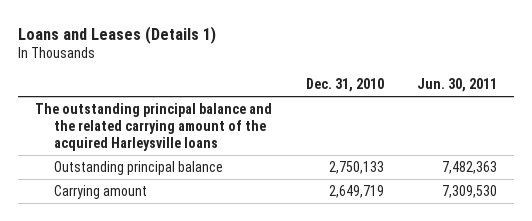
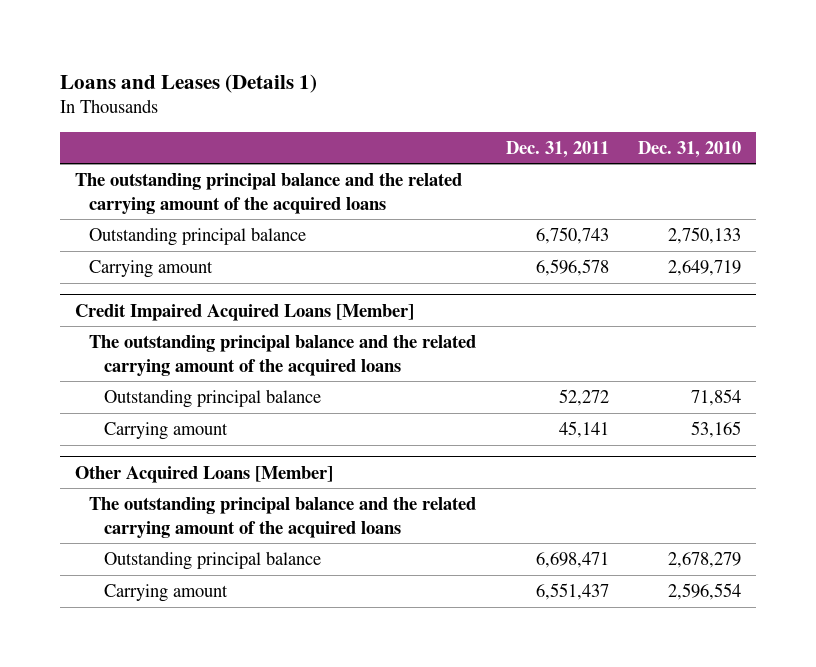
- | Dec. 31, 2010 | Jun. 30, 2011
+ | Dec. 31, 2011 | Dec. 31, 2010
- The outstanding principal balance and the related carrying amount of the acquired Harleysville loans
+ The outstanding principal balance and the related carrying amount of the acquired loans
+ Credit Impaired Acquired Loans [Member]
+ The outstanding principal balance and the related carrying amount of the acquired loans
+ Outstanding principal balance | 52,272 | 71,854
+ Carrying amount | 45,141 | 53,165
+ Other Acquired Loans [Member]
+ The outstanding principal balance and the related carrying amount of the acquired loans
+ Outstanding principal balance | 6,698,471 | 2,678,279
+ Carrying amount | 6,551,437 | 2,596,554

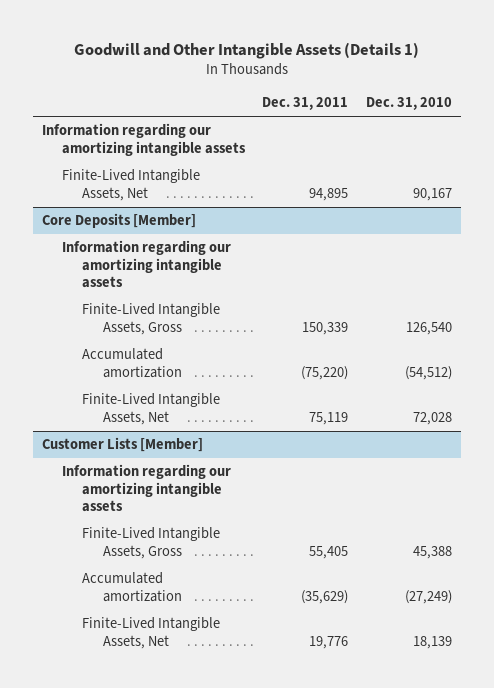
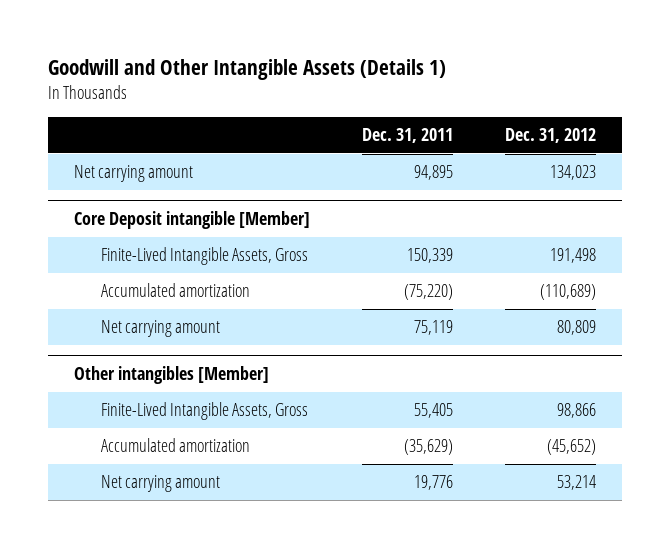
- | Dec. 31, 2011 | Dec. 31, 2010
+ | Dec. 31, 2011 | Dec. 31, 2012
- Information regarding our amortizing intangible assets
- Finite-Lived Intangible Assets, Net | 94,895 | 90,167
- Core Deposits [Member]
- Information regarding our amortizing intangible assets
+ Net carrying amount | 94,895 | 134,023
+ Core Deposit intangible [Member]
- Finite-Lived Intangible Assets, Net | 75,119 | 72,028
- Customer Lists [Member]
- Information regarding our amortizing intangible assets
+ Net carrying amount | 75,119 | 80,809
+ Other intangibles [Member]
- Finite-Lived Intangible Assets, Net | 19,776 | 18,139
+ Net carrying amount | 19,776 | 53,214

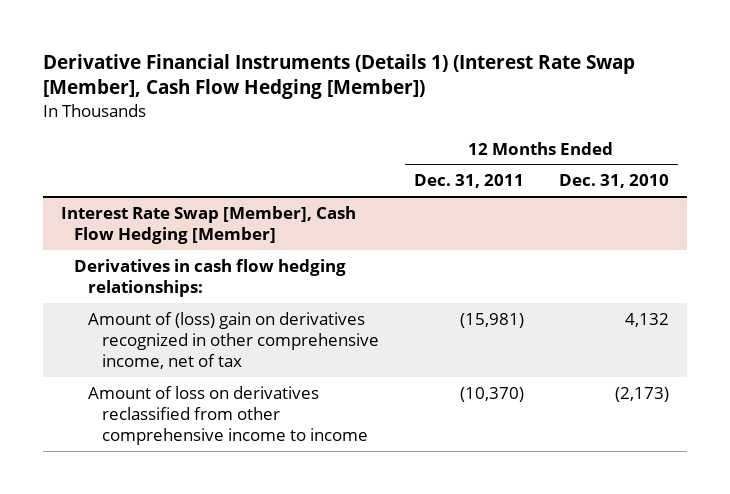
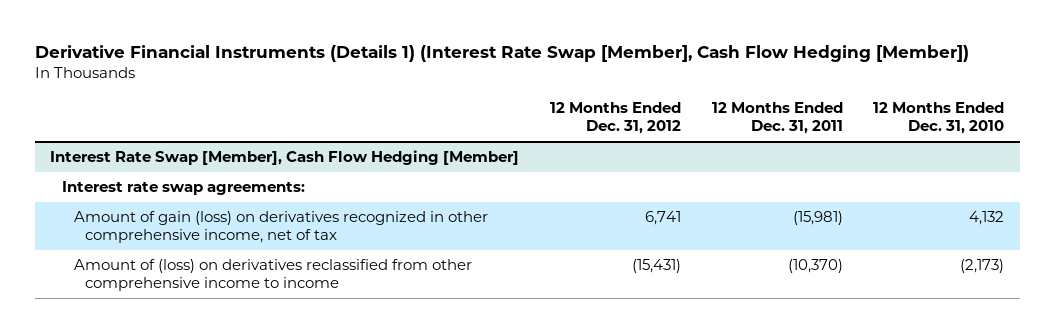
- | 12 Months Ended Dec. 31, 2011 | 12 Months Ended Dec. 31, 2010
+ | 12 Months Ended Dec. 31, 2012 | 12 Months Ended Dec. 31, 2011 | 12 Months Ended Dec. 31, 2010
@ Interest Rate Swap [Member], Cash Flow Hedging [Member]
- Derivatives in cash flow hedging relationships:
- Amount of (loss) gain on derivatives recognized in other comprehensive income, net of tax | (15,981) | 4,132
- Amount of loss on derivatives reclassified from other comprehensive income to income | (10,370) | (2,173)
+ Interest rate swap agreements:
+ Amount of gain (loss) on derivatives recognized in other comprehensive income, net of tax | 6,741 | (15,981) | 4,132
+ Amount of (loss) on derivatives reclassified from other comprehensive income to income | (15,431) | (10,370) | (2,173)

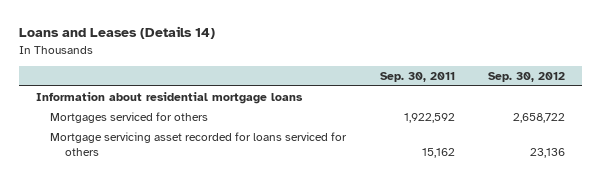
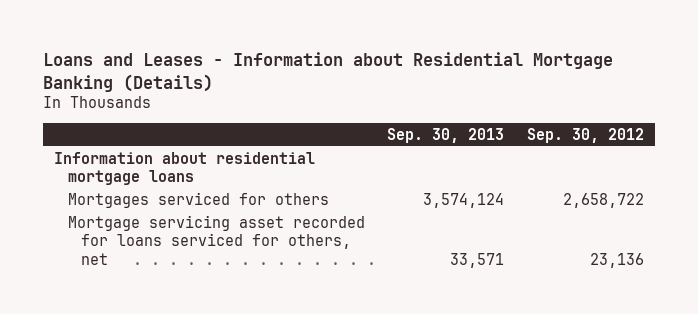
- Loans and Leases (Details 14)
+ Loans and Leases - Information about Residential Mortgage Banking (Details)
- | Sep. 30, 2011 | Sep. 30, 2012
+ | Sep. 30, 2013 | Sep. 30, 2012
- Mortgage servicing asset recorded for loans serviced for others | 15,162 | 23,136
+ Mortgage servicing asset recorded for loans serviced for others, net | 33,571 | 23,136

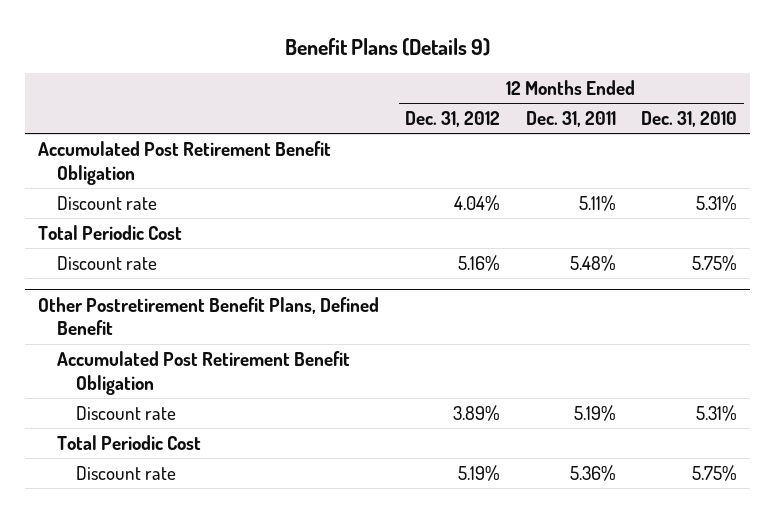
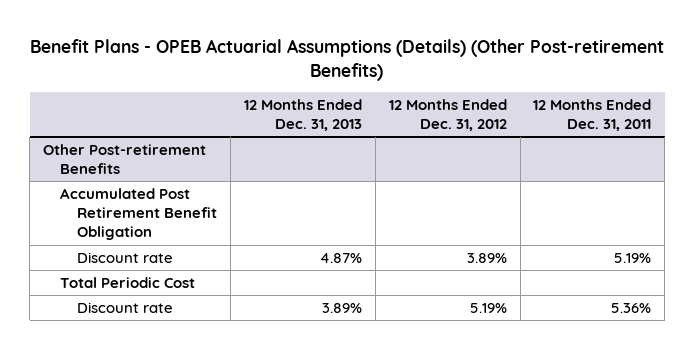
- Benefit Plans (Details 9)
+ Benefit Plans - OPEB Actuarial Assumptions (Details) (Other Post-retirement Benefits)
- | 12 Months Ended Dec. 31, 2012 | 12 Months Ended Dec. 31, 2011 | 12 Months Ended Dec. 31, 2010
+ | 12 Months Ended Dec. 31, 2013 | 12 Months Ended Dec. 31, 2012 | 12 Months Ended Dec. 31, 2011
- Accumulated Post Retirement Benefit Obligation
- Discount rate | 4.04% | 5.11% | 5.31%
- Total Periodic Cost
- Discount rate | 5.16% | 5.48% | 5.75%
- Other Postretirement Benefit Plans, Defined Benefit
+ Other Post-retirement Benefits

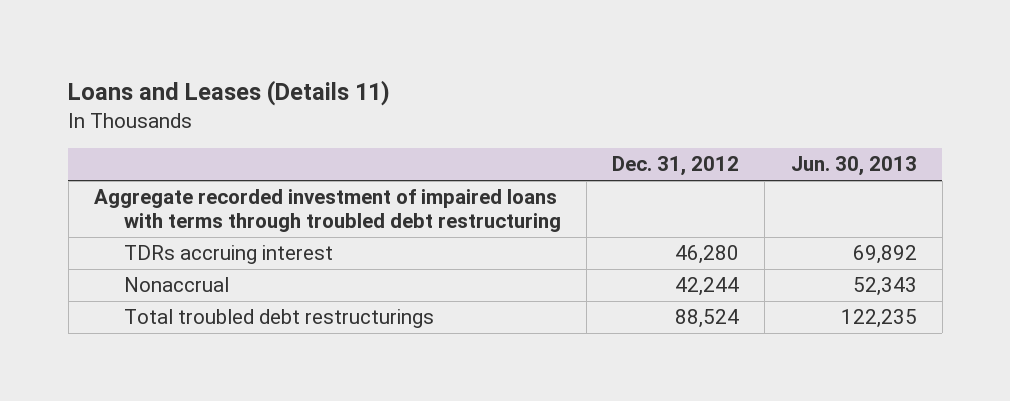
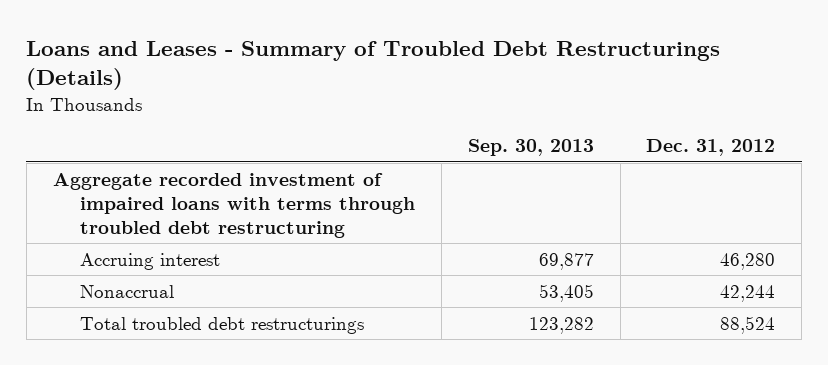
- Loans and Leases (Details 11)
+ Loans and Leases - Summary of Troubled Debt Restructurings (Details)
- | Dec. 31, 2012 | Jun. 30, 2013
+ | Sep. 30, 2013 | Dec. 31, 2012
- TDRs accruing interest | 46,280 | 69,892
+ Accruing interest | 69,877 | 46,280

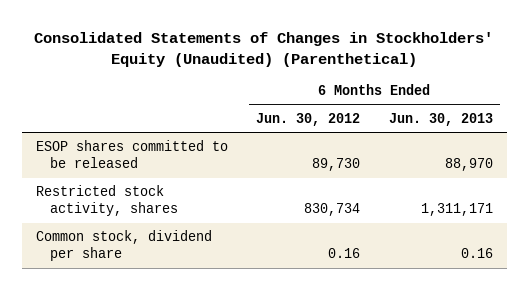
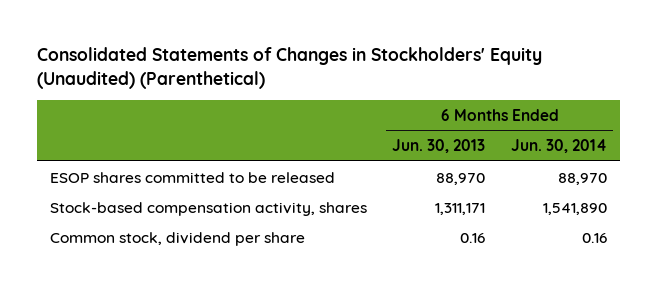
- | 6 Months Ended Jun. 30, 2012 | 6 Months Ended Jun. 30, 2013
+ | 6 Months Ended Jun. 30, 2013 | 6 Months Ended Jun. 30, 2014
- Restricted stock activity, shares | 830,734 | 1,311,171
+ Stock-based compensation activity, shares | 1,311,171 | 1,541,890

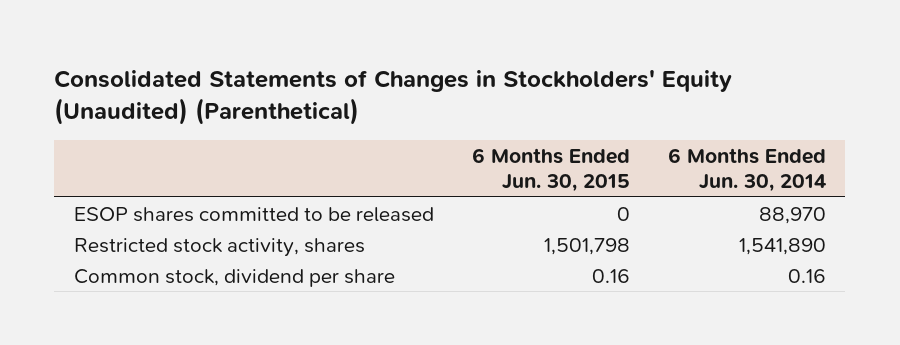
- | 6 Months Ended Jun. 30, 2013 | 6 Months Ended Jun. 30, 2014
+ | 6 Months Ended Jun. 30, 2015 | 6 Months Ended Jun. 30, 2014
- Stock-based compensation activity, shares | 1,311,171 | 1,541,890
+ Restricted stock activity, shares | 1,501,798 | 1,541,890

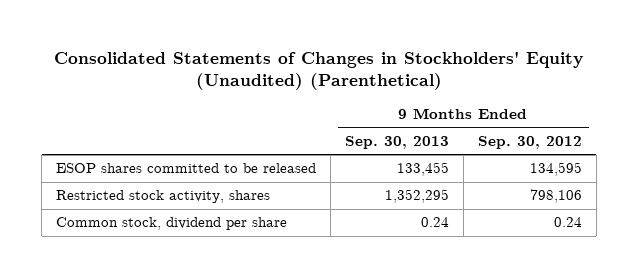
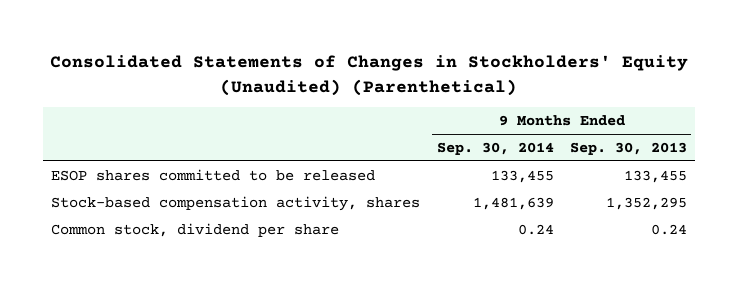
- | 9 Months Ended Sep. 30, 2013 | 9 Months Ended Sep. 30, 2012
+ | 9 Months Ended Sep. 30, 2014 | 9 Months Ended Sep. 30, 2013
- Restricted stock activity, shares | 1,352,295 | 798,106
+ Stock-based compensation activity, shares | 1,481,639 | 1,352,295

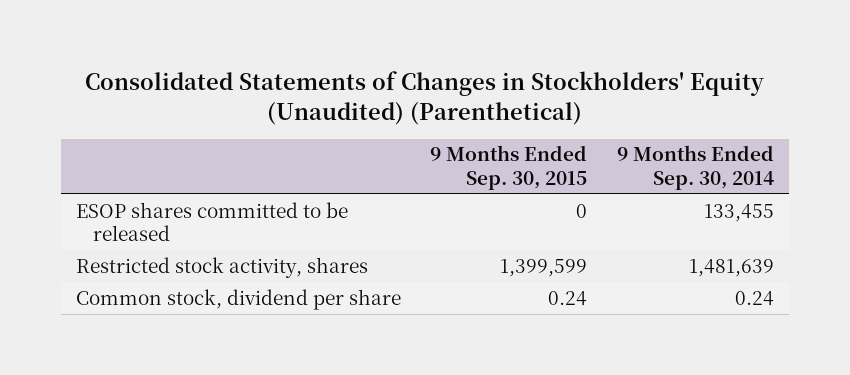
- | 9 Months Ended Sep. 30, 2014 | 9 Months Ended Sep. 30, 2013
+ | 9 Months Ended Sep. 30, 2015 | 9 Months Ended Sep. 30, 2014
- Stock-based compensation activity, shares | 1,481,639 | 1,352,295
+ Restricted stock activity, shares | 1,399,599 | 1,481,639

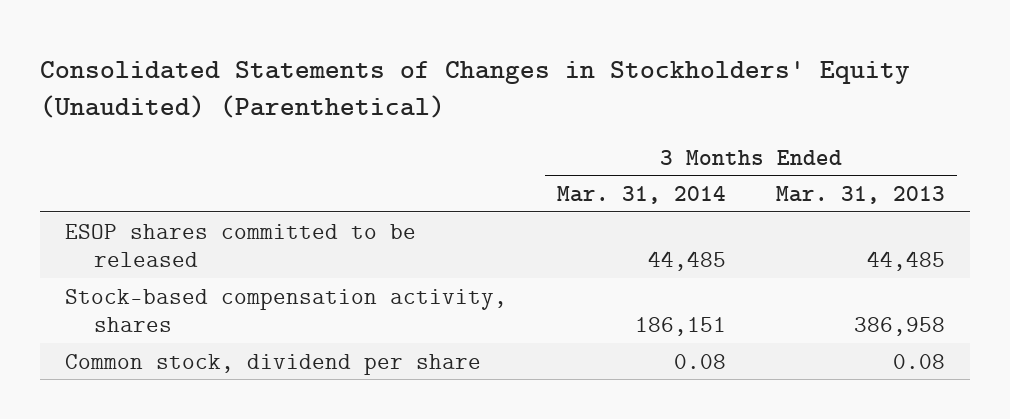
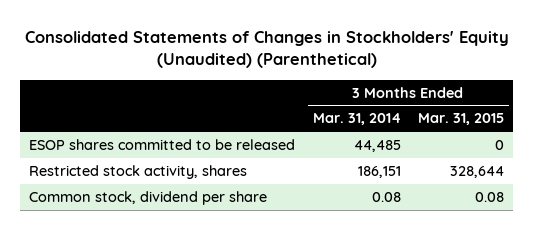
- | 3 Months Ended Mar. 31, 2014 | 3 Months Ended Mar. 31, 2013
+ | 3 Months Ended Mar. 31, 2014 | 3 Months Ended Mar. 31, 2015
- Stock-based compensation activity, shares | 186,151 | 386,958
+ Restricted stock activity, shares | 186,151 | 328,644

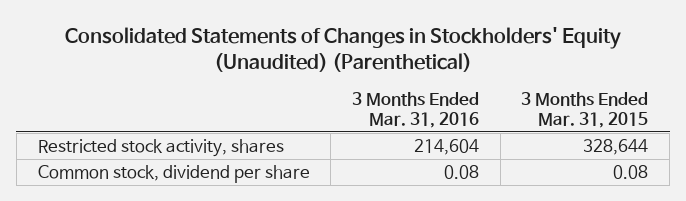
- | 3 Months Ended Mar. 31, 2014 | 3 Months Ended Mar. 31, 2015
+ | 3 Months Ended Mar. 31, 2016 | 3 Months Ended Mar. 31, 2015
- ESOP shares committed to be released | 44,485 | 0

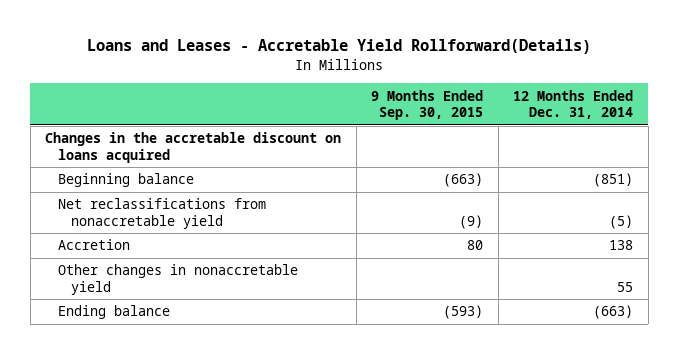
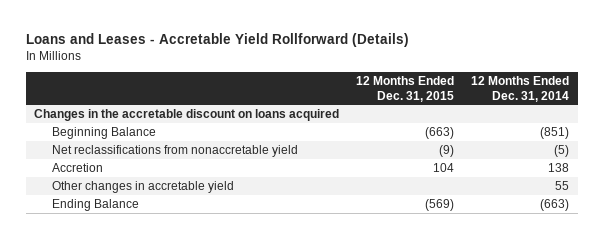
- Loans and Leases - Accretable Yield Rollforward(Details)
+ Loans and Leases - Accretable Yield Rollforward (Details)
- | 9 Months Ended Sep. 30, 2015 | 12 Months Ended Dec. 31, 2014
+ | 12 Months Ended Dec. 31, 2015 | 12 Months Ended Dec. 31, 2014
- Beginning balance | (663) | (851)
+ Beginning Balance | (663) | (851)
- Other changes in nonaccretable yield | | 55
- Ending balance | (593) | (663)
+ Other changes in accretable yield | | 55
+ Ending Balance | (569) | (663)

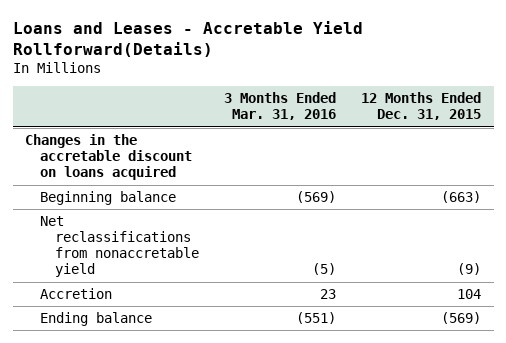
- Loans and Leases - Accretable Yield Rollforward (Details)
+ Loans and Leases - Accretable Yield Rollforward(Details)
- | 12 Months Ended Dec. 31, 2015 | 12 Months Ended Dec. 31, 2014
+ | 3 Months Ended Mar. 31, 2016 | 12 Months Ended Dec. 31, 2015
- Beginning Balance | (663) | (851)
+ Beginning balance | (569) | (663)
- Other changes in accretable yield | | 55
- Ending Balance | (569) | (663)
+ Ending balance | (551) | (569)

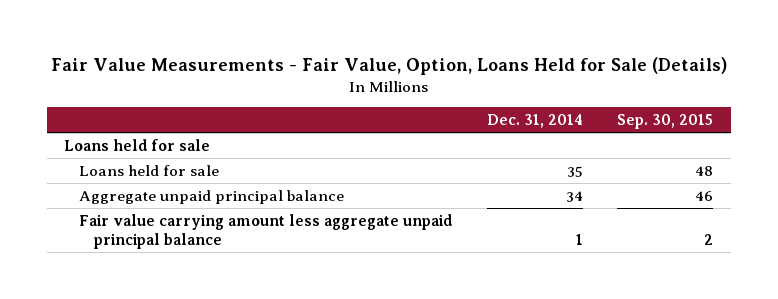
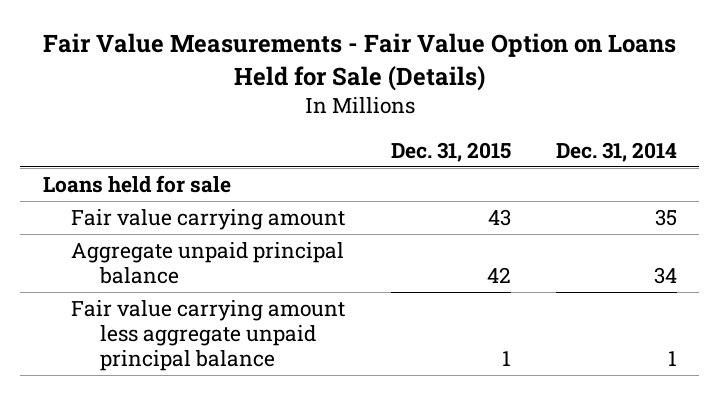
- Fair Value Measurements - Fair Value, Option, Loans Held for Sale (Details)
+ Fair Value Measurements - Fair Value Option on Loans Held for Sale (Details)
- | Dec. 31, 2014 | Sep. 30, 2015
+ | Dec. 31, 2015 | Dec. 31, 2014
- Loans held for sale | 35 | 48
+ Fair value carrying amount | 43 | 35

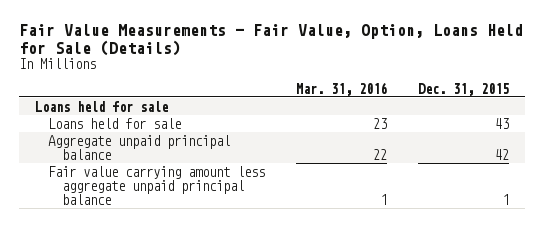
- Fair Value Measurements - Fair Value Option on Loans Held for Sale (Details)
+ Fair Value Measurements - Fair Value, Option, Loans Held for Sale (Details)
- | Dec. 31, 2015 | Dec. 31, 2014
+ | Mar. 31, 2016 | Dec. 31, 2015
- Fair value carrying amount | 43 | 35
+ Loans held for sale | 23 | 43

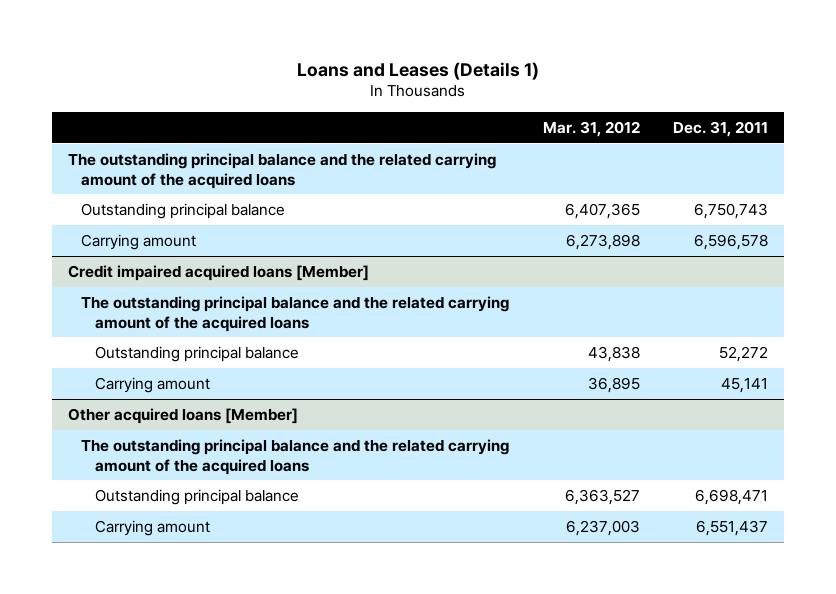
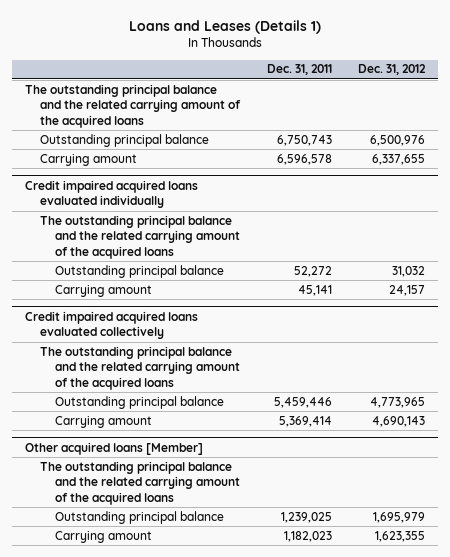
- | Mar. 31, 2012 | Dec. 31, 2011
+ | Dec. 31, 2011 | Dec. 31, 2012
- Credit impaired acquired loans [Member]
+ Credit impaired acquired loans evaluated individually
+ Credit impaired acquired loans evaluated collectively
+ The outstanding principal balance and the related carrying amount of the acquired loans
+ Outstanding principal balance | 5,459,446 | 4,773,965
+ Carrying amount | 5,369,414 | 4,690,143
@ Other acquired loans [Member]
- Outstanding principal balance | 6,363,527 | 6,698,471
- Carrying amount | 6,237,003 | 6,551,437
+ Outstanding principal balance | 1,239,025 | 1,695,979
+ Carrying amount | 1,182,023 | 1,623,355

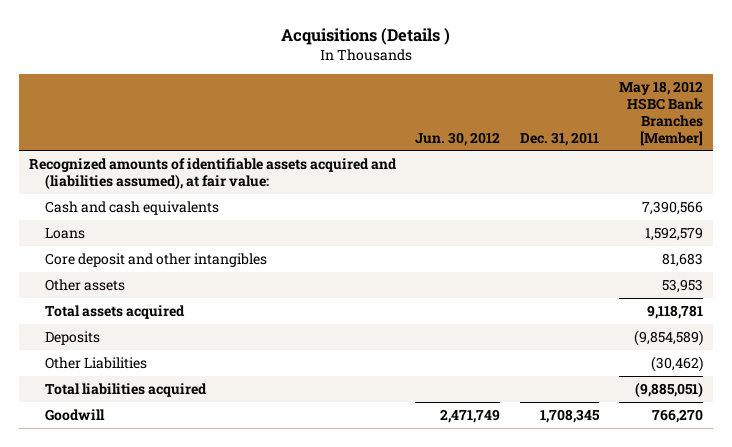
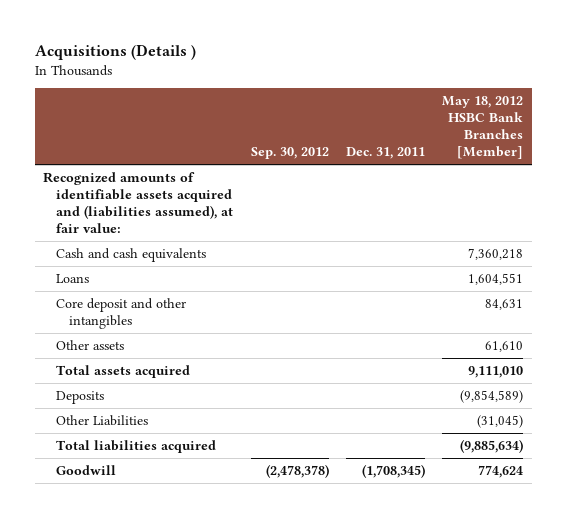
- | Jun. 30, 2012 | Dec. 31, 2011 | May 18, 2012 HSBC Bank Branches [Member]
+ | Sep. 30, 2012 | Dec. 31, 2011 | May 18, 2012 HSBC Bank Branches [Member]
- Cash and cash equivalents | | | 7,390,566
- Loans | | | 1,592,579
- Core deposit and other intangibles | | | 81,683
- Other assets | | | 53,953
- Total assets acquired | | | 9,118,781
+ Cash and cash equivalents | | | 7,360,218
+ Loans | | | 1,604,551
+ Core deposit and other intangibles | | | 84,631
+ Other assets | | | 61,610
+ Total assets acquired | | | 9,111,010
- Other Liabilities | | | (30,462)
- Total liabilities acquired | | | (9,885,051)
- Goodwill | 2,471,749 | 1,708,345 | 766,270
+ Other Liabilities | | | (31,045)
+ Total liabilities acquired | | | (9,885,634)
+ Goodwill | (2,478,378) | (1,708,345) | 774,624

